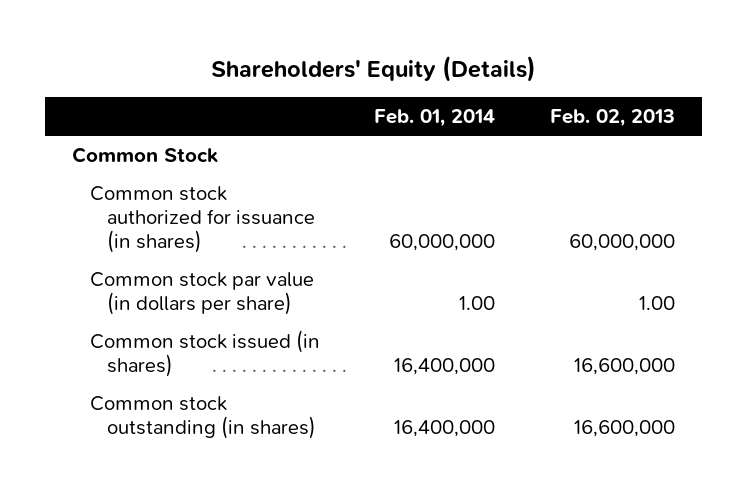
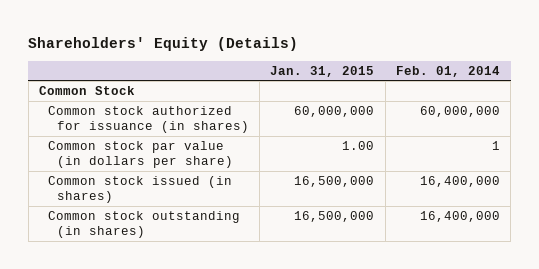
- | Feb. 01, 2014 | Feb. 02, 2013
+ | Jan. 31, 2015 | Feb. 01, 2014
- Common stock par value (in dollars per share) | 1.00 | 1.00
+ Common stock par value (in dollars per share) | 1.00 | 1

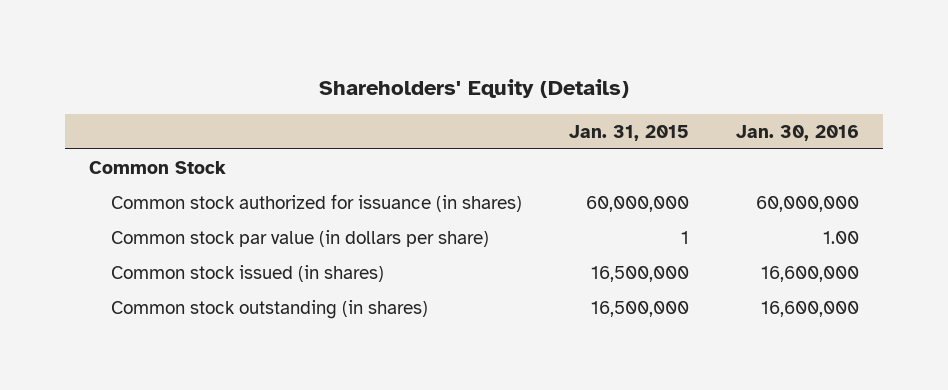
- | Jan. 31, 2015 | Feb. 01, 2014
+ | Jan. 31, 2015 | Jan. 30, 2016
- Common stock par value (in dollars per share) | 1.00 | 1
+ Common stock par value (in dollars per share) | 1 | 1.00

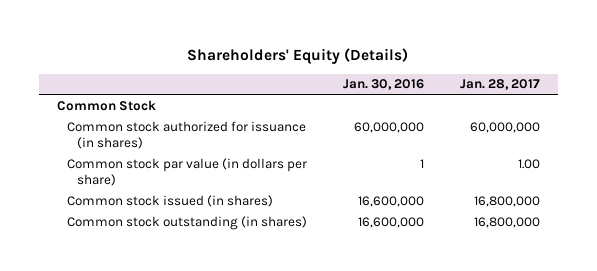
- | Jan. 31, 2015 | Jan. 30, 2016
+ | Jan. 30, 2016 | Jan. 28, 2017
- Common stock par value (in dollars per share) | 1 | 1.00
+ Common stock par value (in dollars per share) | 1 | 1.00

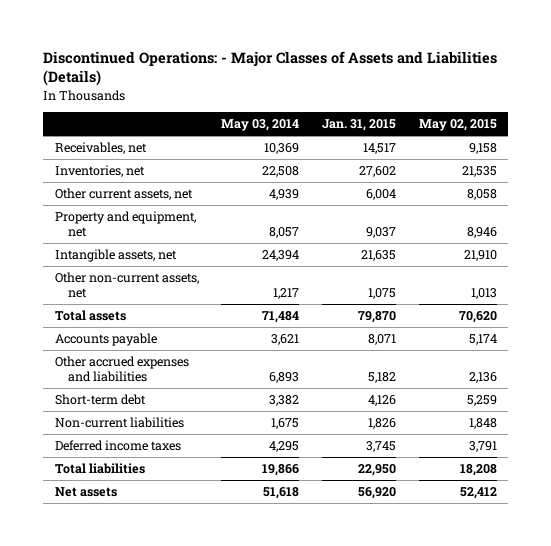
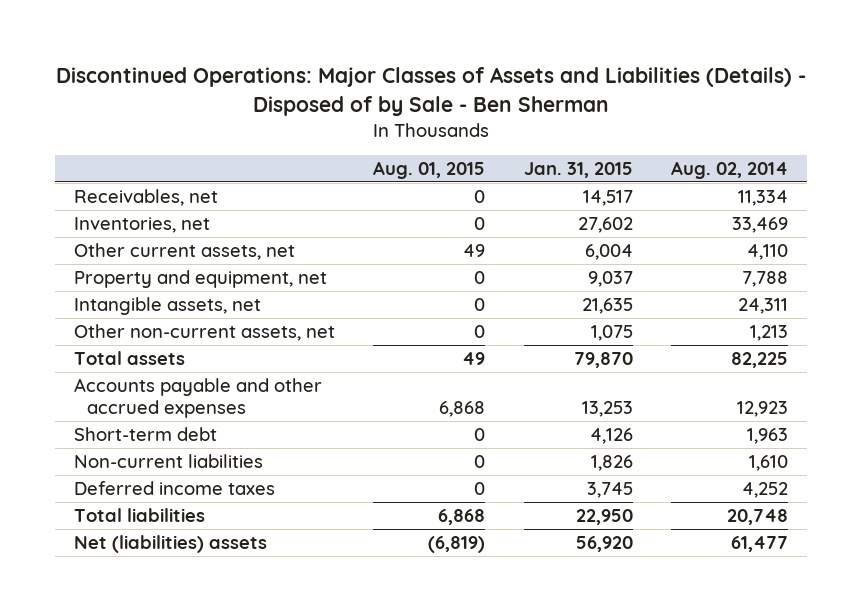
- Discontinued Operations: - Major Classes of Assets and Liabilities (Details)
+ Discontinued Operations: Major Classes of Assets and Liabilities (Details) - Disposed of by Sale - Ben Sherman
- | May 03, 2014 | Jan. 31, 2015 | May 02, 2015
+ | Aug. 01, 2015 | Jan. 31, 2015 | Aug. 02, 2014
- Accounts payable | 3,621 | 8,071 | 5,174
- Other accrued expenses and liabilities | 6,893 | 5,182 | 2,136
+ Accounts payable and other accrued expenses | 6,868 | 13,253 | 12,923
- Net assets | 51,618 | 56,920 | 52,412
+ Net (liabilities) assets | (6,819) | 56,920 | 61,477

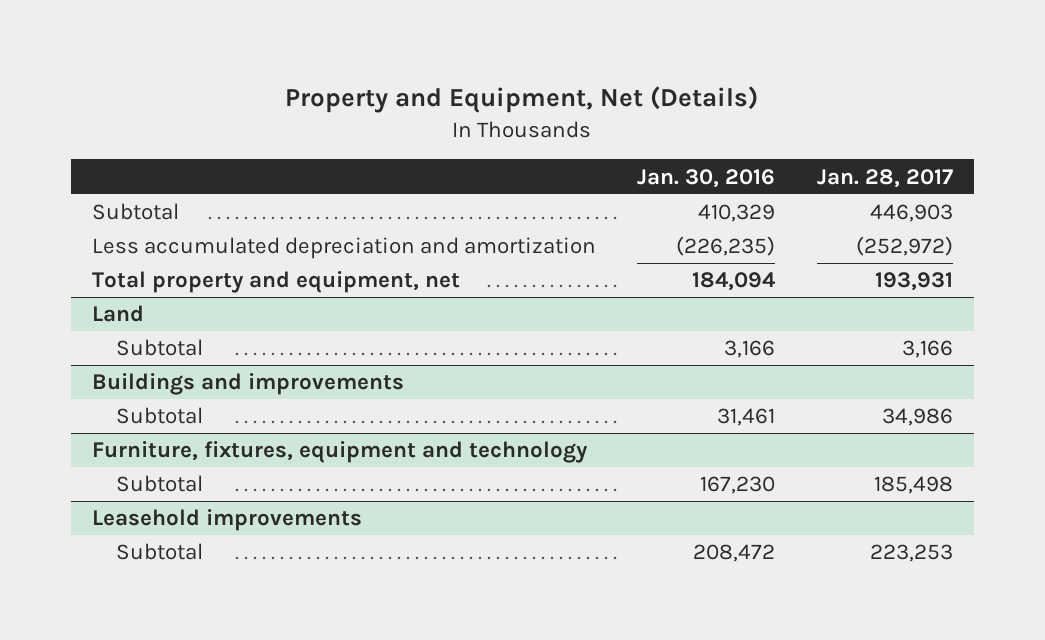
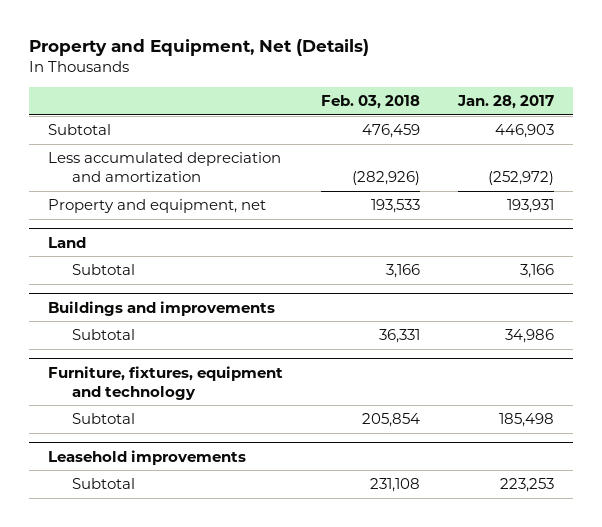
- | Jan. 30, 2016 | Jan. 28, 2017
+ | Feb. 03, 2018 | Jan. 28, 2017
- Total property and equipment, net | 184,094 | 193,931
+ Property and equipment, net | 193,533 | 193,931

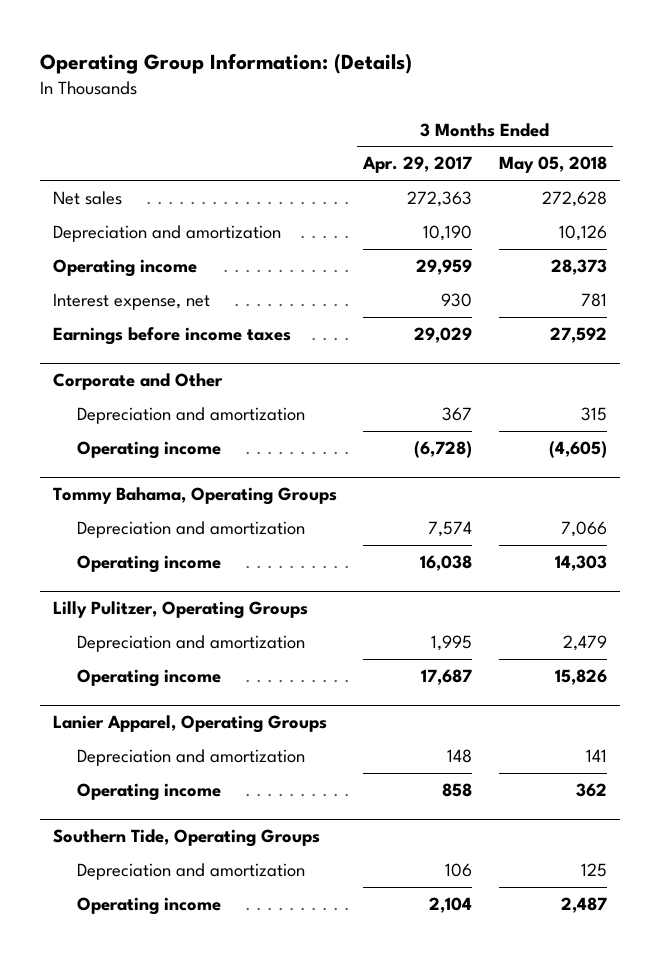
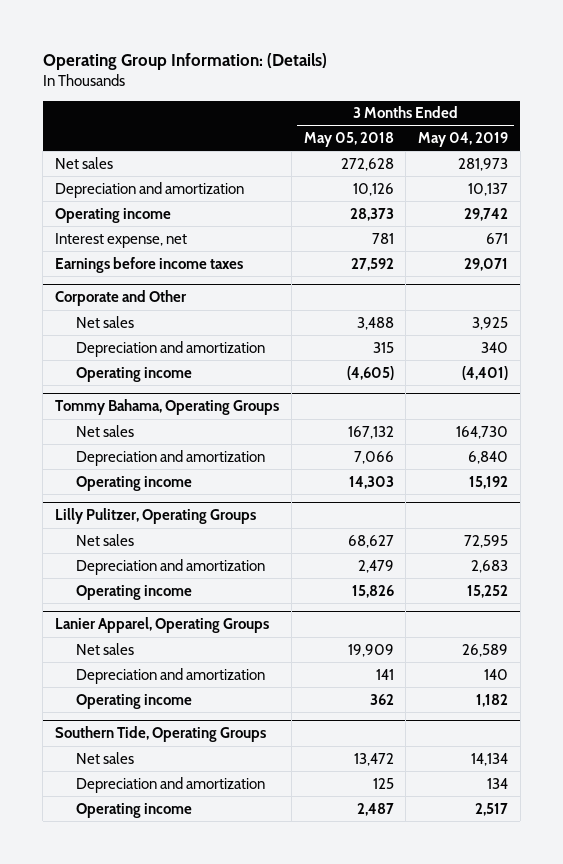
- | 3 Months Ended Apr. 29, 2017 | 3 Months Ended May 05, 2018
+ | 3 Months Ended May 05, 2018 | 3 Months Ended May 04, 2019
@ Corporate and Other
+ Net sales | 3,488 | 3,925
@ Tommy Bahama, Operating Groups
+ Net sales | 167,132 | 164,730
@ Lilly Pulitzer, Operating Groups
+ Net sales | 68,627 | 72,595
@ Lanier Apparel, Operating Groups
+ Net sales | 19,909 | 26,589
@ Southern Tide, Operating Groups
+ Net sales | 13,472 | 14,134

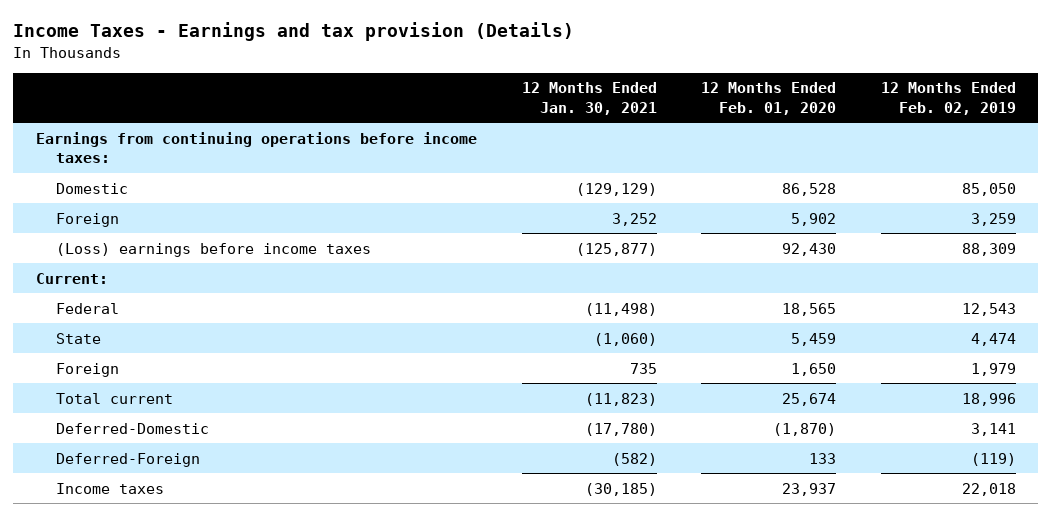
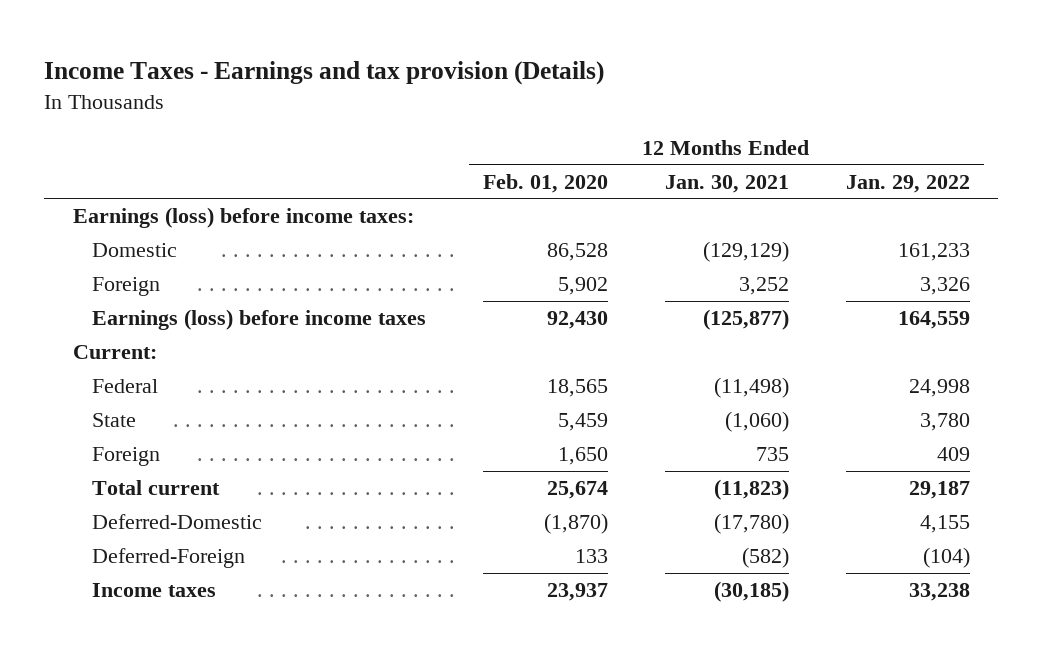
- | 12 Months Ended Jan. 30, 2021 | 12 Months Ended Feb. 01, 2020 | 12 Months Ended Feb. 02, 2019
+ | 12 Months Ended Feb. 01, 2020 | 12 Months Ended Jan. 30, 2021 | 12 Months Ended Jan. 29, 2022
- Earnings from continuing operations before income taxes:
+ Earnings (loss) before income taxes:
- (Loss) earnings before income taxes | (125,877) | 92,430 | 88,309
+ Earnings (loss) before income taxes | 92,430 | (125,877) | 164,559

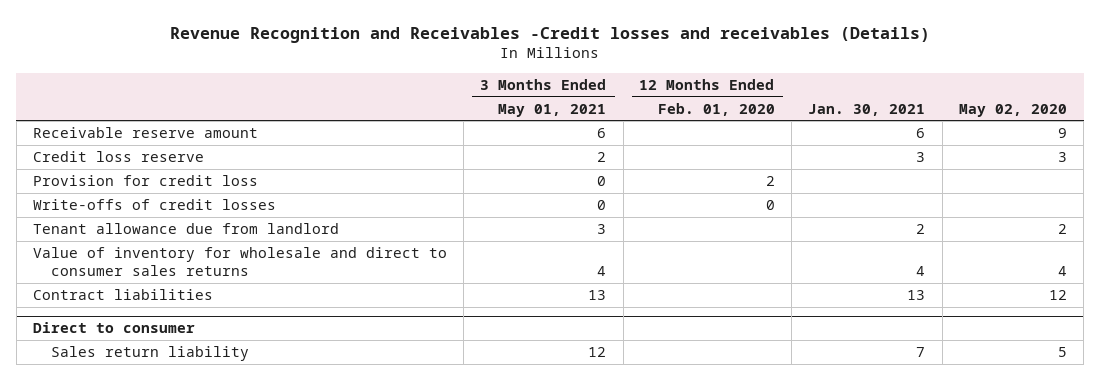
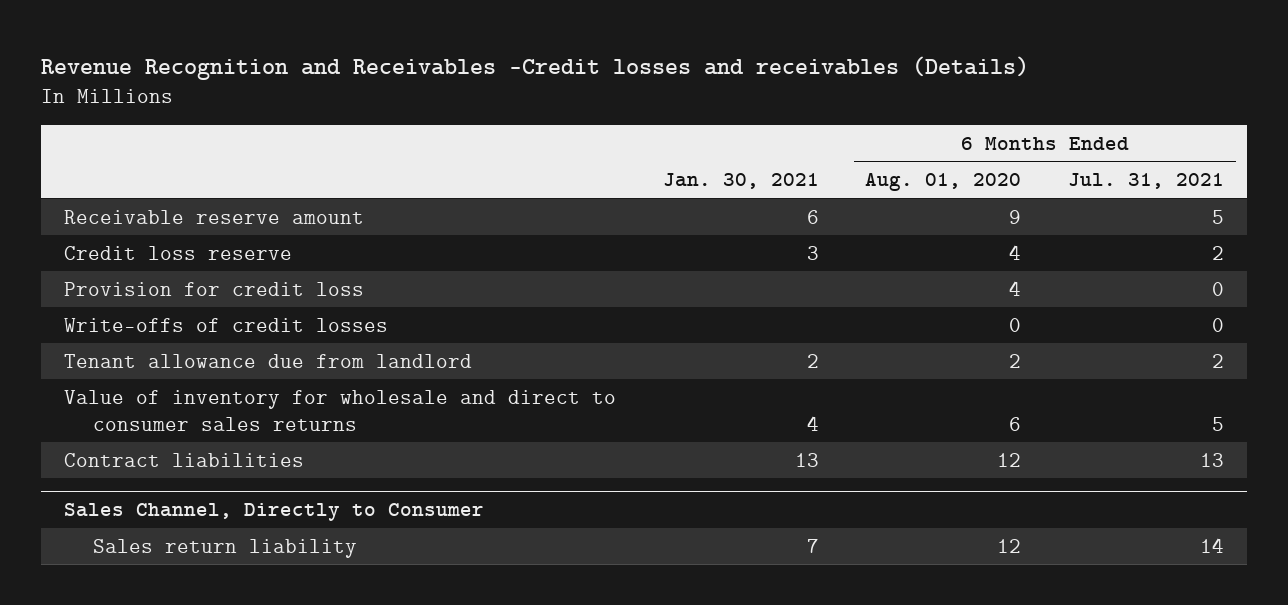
- | 3 Months Ended May 01, 2021 | 12 Months Ended Feb. 01, 2020 | Jan. 30, 2021 | May 02, 2020
+ | Jan. 30, 2021 | 6 Months Ended Aug. 01, 2020 | 6 Months Ended Jul. 31, 2021
- Direct to consumer
+ Sales Channel, Directly to Consumer

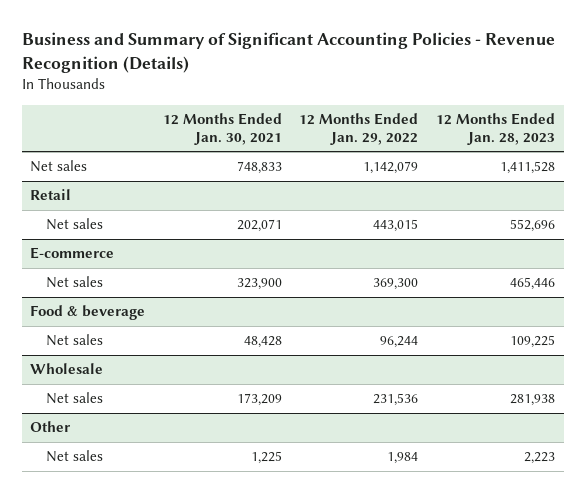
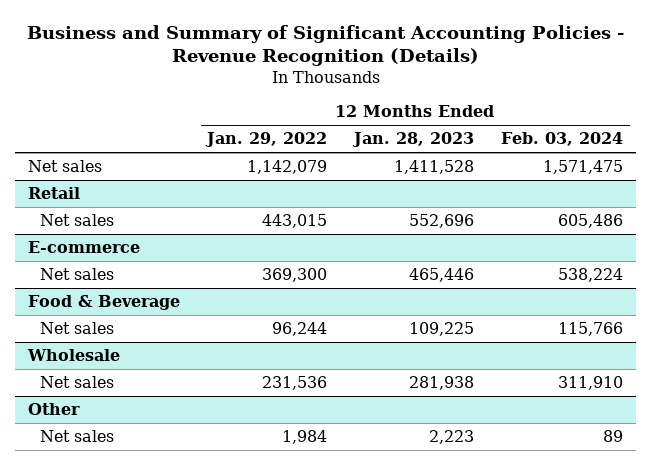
- | 12 Months Ended Jan. 30, 2021 | 12 Months Ended Jan. 29, 2022 | 12 Months Ended Jan. 28, 2023
+ | 12 Months Ended Jan. 29, 2022 | 12 Months Ended Jan. 28, 2023 | 12 Months Ended Feb. 03, 2024
- Food & beverage
+ Food & Beverage

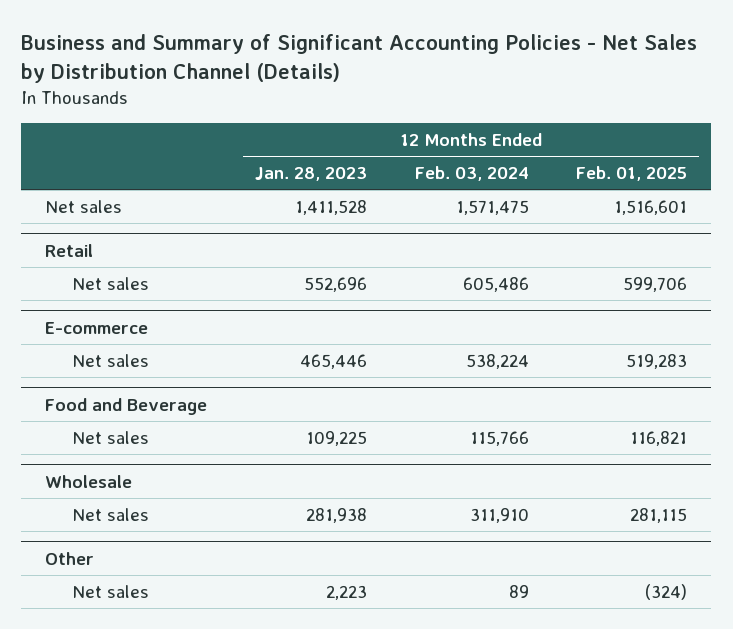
- Business and Summary of Significant Accounting Policies - Revenue Recognition (Details)
+ Business and Summary of Significant Accounting Policies - Net Sales by Distribution Channel (Details)
- | 12 Months Ended Jan. 29, 2022 | 12 Months Ended Jan. 28, 2023 | 12 Months Ended Feb. 03, 2024
+ | 12 Months Ended Jan. 28, 2023 | 12 Months Ended Feb. 03, 2024 | 12 Months Ended Feb. 01, 2025
- Food & Beverage
+ Food and Beverage

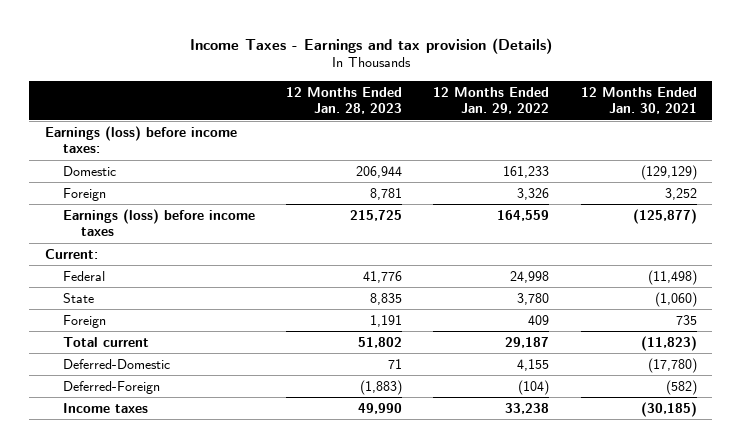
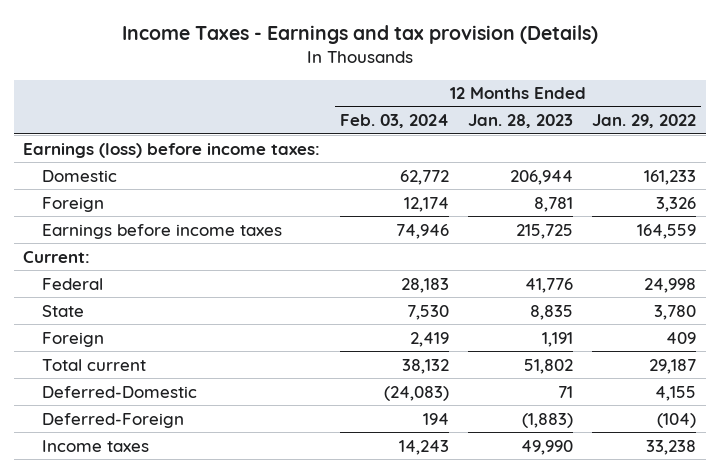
- | 12 Months Ended Jan. 28, 2023 | 12 Months Ended Jan. 29, 2022 | 12 Months Ended Jan. 30, 2021
+ | 12 Months Ended Feb. 03, 2024 | 12 Months Ended Jan. 28, 2023 | 12 Months Ended Jan. 29, 2022
- Earnings (loss) before income taxes | 215,725 | 164,559 | (125,877)
+ Earnings before income taxes | 74,946 | 215,725 | 164,559

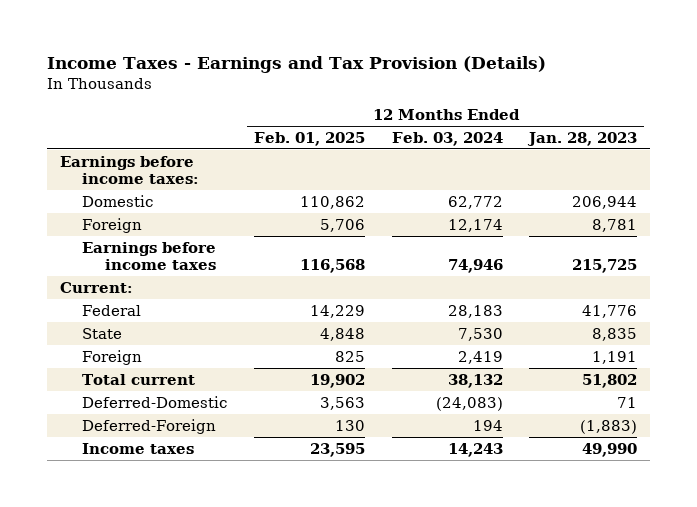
- Income Taxes - Earnings and tax provision (Details)
+ Income Taxes - Earnings and Tax Provision (Details)
- | 12 Months Ended Feb. 03, 2024 | 12 Months Ended Jan. 28, 2023 | 12 Months Ended Jan. 29, 2022
+ | 12 Months Ended Feb. 01, 2025 | 12 Months Ended Feb. 03, 2024 | 12 Months Ended Jan. 28, 2023
- Earnings (loss) before income taxes:
+ Earnings before income taxes:

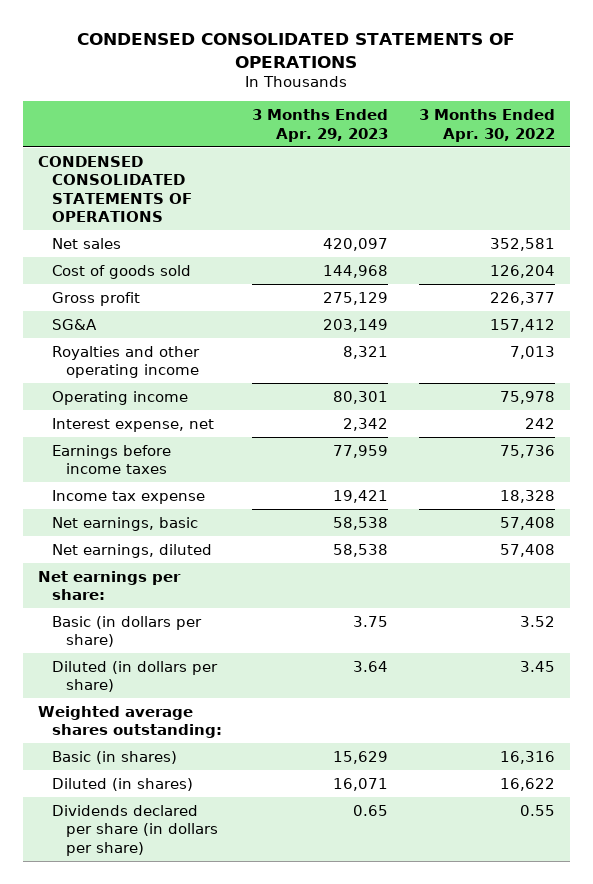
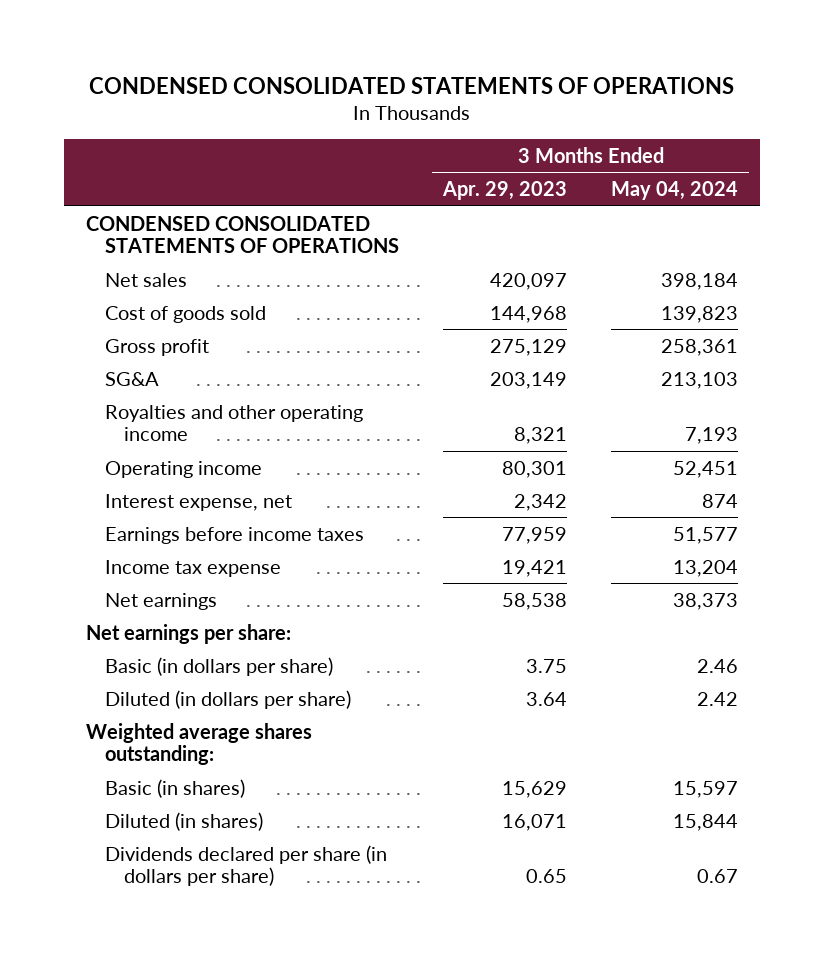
- | 3 Months Ended Apr. 29, 2023 | 3 Months Ended Apr. 30, 2022
+ | 3 Months Ended Apr. 29, 2023 | 3 Months Ended May 04, 2024
- Net earnings, basic | 58,538 | 57,408
- Net earnings, diluted | 58,538 | 57,408
+ Net earnings | 58,538 | 38,373

